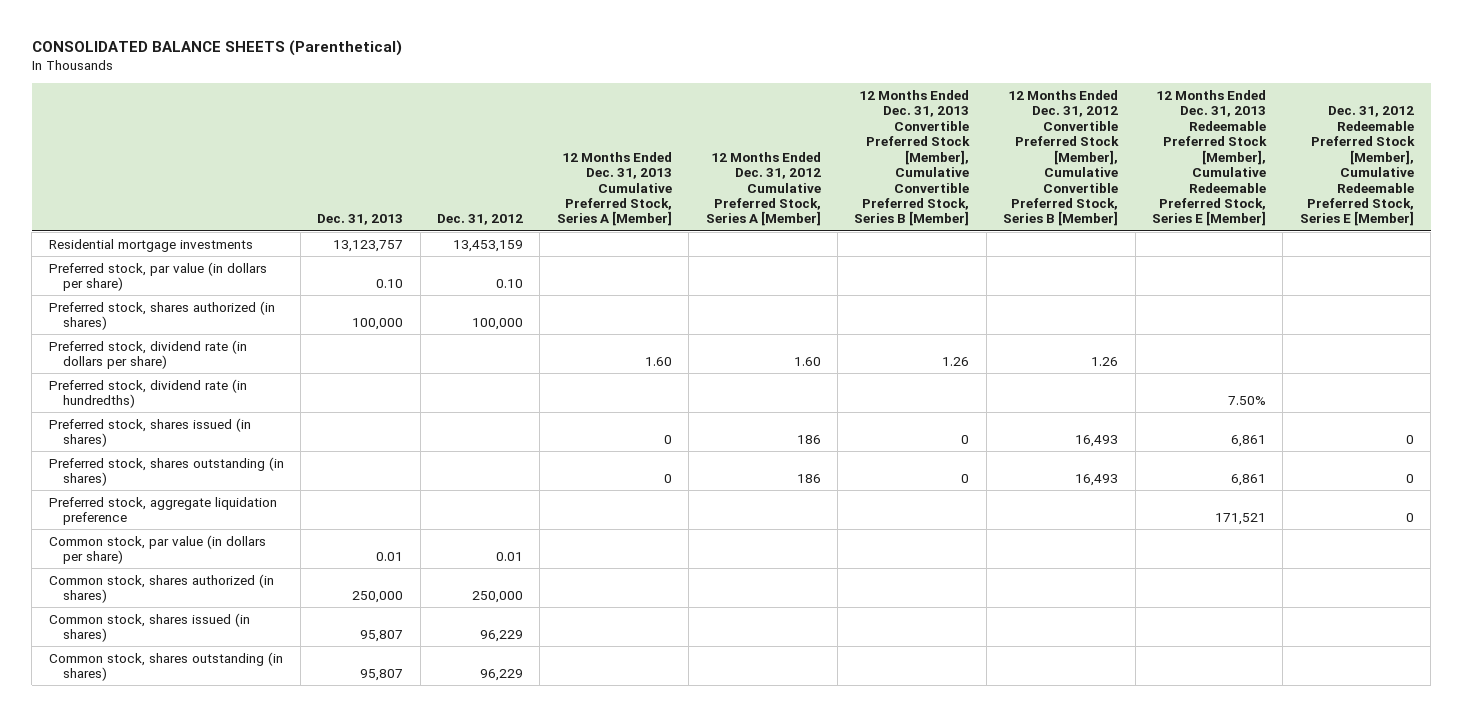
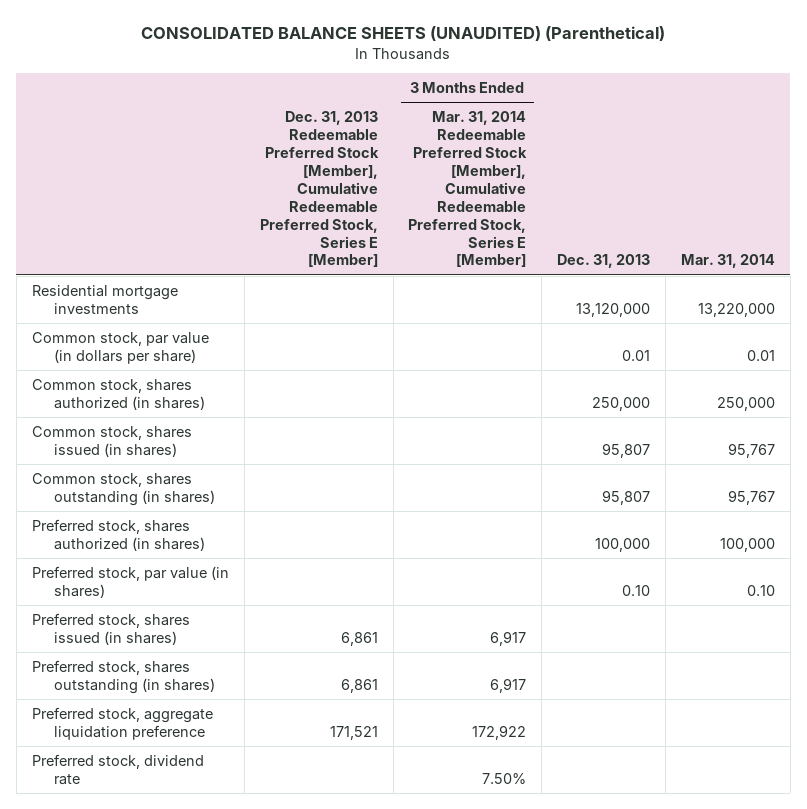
- CONSOLIDATED BALANCE SHEETS (Parenthetical)
+ CONSOLIDATED BALANCE SHEETS (UNAUDITED) (Parenthetical)
- | Dec. 31, 2013 | Dec. 31, 2012 | 12 Months Ended Dec. 31, 2013 Cumulative Preferred Stock, Series A [Member] | 12 Months Ended Dec. 31, 2012 Cumulative Preferred Stock, Series A [Member] | 12 Months Ended Dec. 31, 2013 Convertible Preferred Stock [Member], Cumulative Convertible Preferred Stock, Series B [Member] | 12 Months Ended Dec. 31, 2012 Convertible Preferred Stock [Member], Cumulative Convertible Preferred Stock, Series B [Member] | 12 Months Ended Dec. 31, 2013 Redeemable Preferred Stock [Member], Cumulative Redeemable Preferred Stock, Series E [Member] | Dec. 31, 2012 Redeemable Preferred Stock [Member], Cumulative Redeemable Preferred Stock, Series E [Member]
+ | Dec. 31, 2013 Redeemable Preferred Stock [Member], Cumulative Redeemable Preferred Stock, Series E [Member] | 3 Months Ended Mar. 31, 2014 Redeemable Preferred Stock [Member], Cumulative Redeemable Preferred Stock, Series E [Member] | Dec. 31, 2013 | Mar. 31, 2014
- Residential mortgage investments | 13,123,757 | 13,453,159 | | | | | |
- Preferred stock, par value (in dollars per share) | 0.10 | 0.10 | | | | | |
- Preferred stock, dividend rate (in dollars per share) | | | 1.60 | 1.60 | 1.26 | 1.26 | |
- Preferred stock, dividend rate (in hundredths) | | | | | | | 7.50% |
+ Residential mortgage investments | | | 13,120,000 | 13,220,000
moved down: Preferred stock, shares authorized (in shares) | | | 100,000 | 100,000
+ Preferred stock, par value (in shares) | | | 0.10 | 0.10
moved down: Preferred stock, shares issued (in shares) | 6,861 | 6,917 | |
moved down: Preferred stock, shares outstanding (in shares) | 6,861 | 6,917 | |
moved down: Preferred stock, aggregate liquidation preference | 171,521 | 172,922 | |
+ Preferred stock, dividend rate | | 7.50% | |

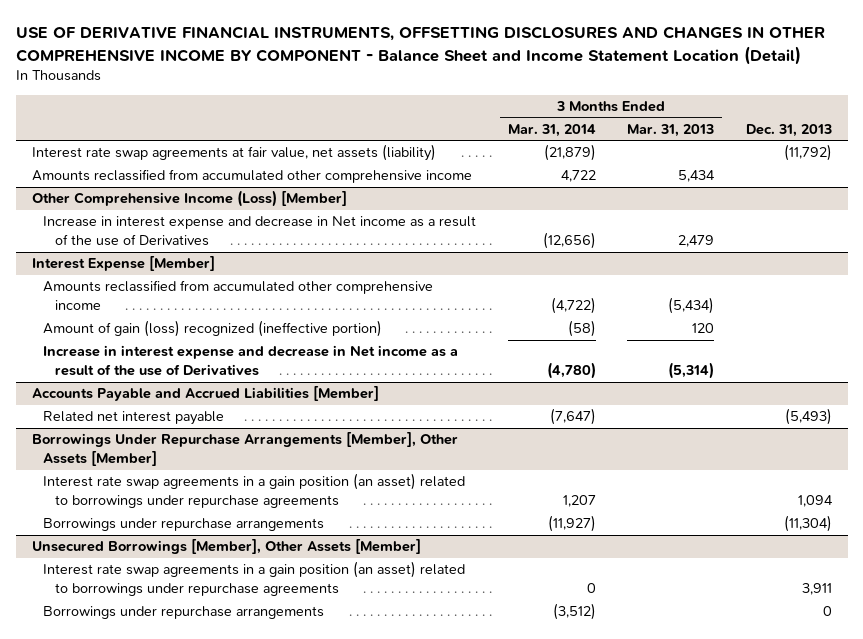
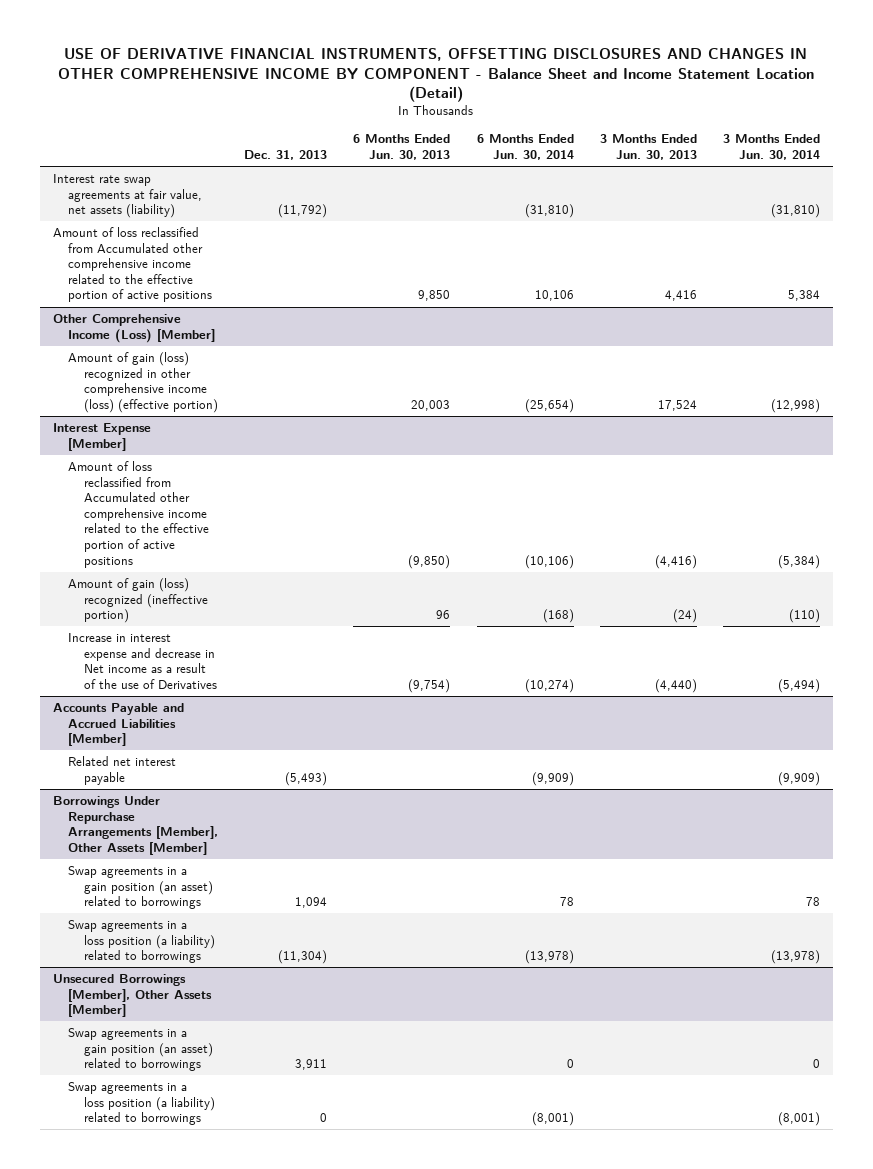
- | 3 Months Ended Mar. 31, 2014 | 3 Months Ended Mar. 31, 2013 | Dec. 31, 2013
+ | Dec. 31, 2013 | 6 Months Ended Jun. 30, 2013 | 6 Months Ended Jun. 30, 2014 | 3 Months Ended Jun. 30, 2013 | 3 Months Ended Jun. 30, 2014
- Amounts reclassified from accumulated other comprehensive income | 4,722 | 5,434 |
+ Amount of loss reclassified from Accumulated other comprehensive income related to the effective portion of active positions | | 9,850 | 10,106 | 4,416 | 5,384
@ Other Comprehensive Income (Loss) [Member]
- Increase in interest expense and decrease in Net income as a result of the use of Derivatives | (12,656) | 2,479 |
+ Amount of gain (loss) recognized in other comprehensive income (loss) (effective portion) | | 20,003 | (25,654) | 17,524 | (12,998)
@ Interest Expense [Member]
- Amounts reclassified from accumulated other comprehensive income | (4,722) | (5,434) |
+ Amount of loss reclassified from Accumulated other comprehensive income related to the effective portion of active positions | | (9,850) | (10,106) | (4,416) | (5,384)
@ Borrowings Under Repurchase Arrangements [Member], Other Assets [Member]
- Interest rate swap agreements in a gain position (an asset) related to borrowings under repurchase agreements | 1,207 | | 1,094
- Borrowings under repurchase arrangements | (11,927) | | (11,304)
+ Swap agreements in a gain position (an asset) related to borrowings | 1,094 | | 78 | | 78
+ Swap agreements in a loss position (a liability) related to borrowings | (11,304) | | (13,978) | | (13,978)
@ Unsecured Borrowings [Member], Other Assets [Member]
- Interest rate swap agreements in a gain position (an asset) related to borrowings under repurchase agreements | 0 | | 3,911
- Borrowings under repurchase arrangements | (3,512) | | 0
+ Swap agreements in a gain position (an asset) related to borrowings | 3,911 | | 0 | | 0
+ Swap agreements in a loss position (a liability) related to borrowings | 0 | | (8,001) | | (8,001)

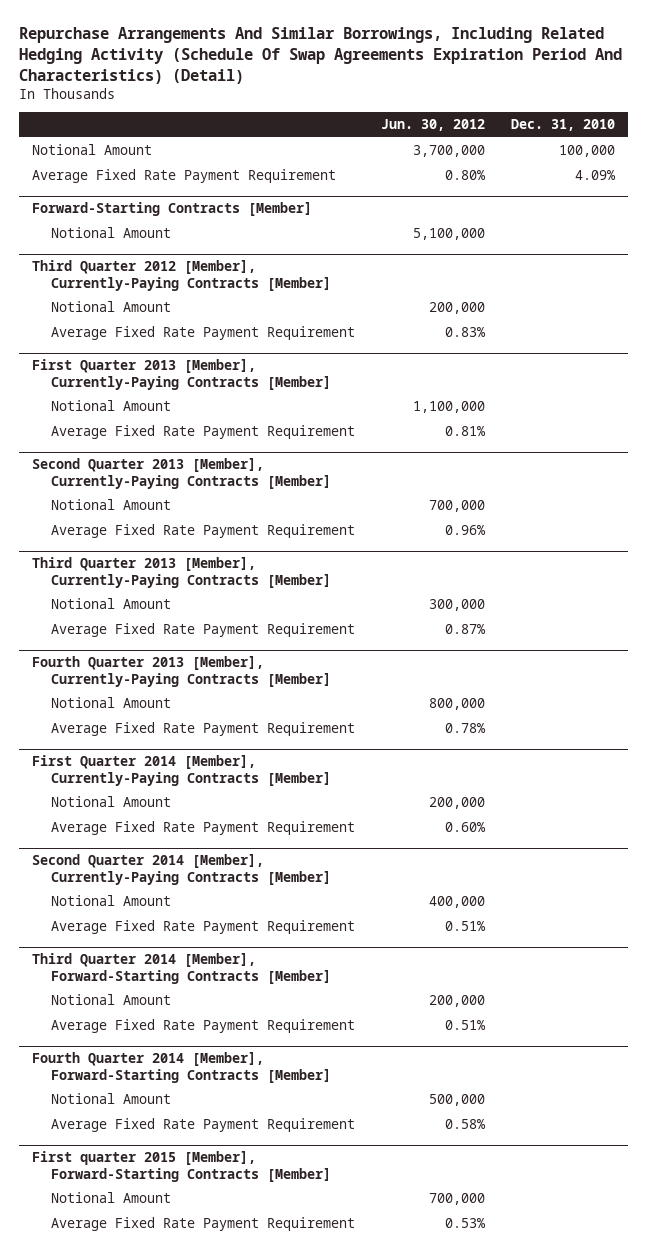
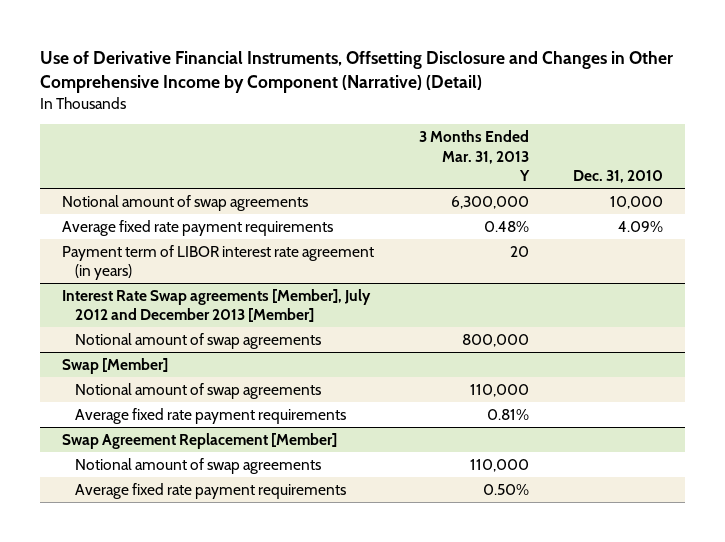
- Repurchase Arrangements And Similar Borrowings, Including Related Hedging Activity (Schedule Of Swap Agreements Expiration Period And Characteristics) (Detail)
+ Use of Derivative Financial Instruments, Offsetting Disclosure and Changes in Other Comprehensive Income by Component (Narrative) (Detail)
- | Jun. 30, 2012 | Dec. 31, 2010
+ | 3 Months Ended Mar. 31, 2013 Y | Dec. 31, 2010
- Notional Amount | 3,700,000 | 100,000
- Average Fixed Rate Payment Requirement | 0.80% | 4.09%
- Forward-Starting Contracts [Member]
- Notional Amount | 5,100,000 |
- Third Quarter 2012 [Member], Currently-Paying Contracts [Member]
- Notional Amount | 200,000 |
- Average Fixed Rate Payment Requirement | 0.83% |
- First Quarter 2013 [Member], Currently-Paying Contracts [Member]
- Notional Amount | 1,100,000 |
- Average Fixed Rate Payment Requirement | 0.81% |
- Second Quarter 2013 [Member], Currently-Paying Contracts [Member]
- Notional Amount | 700,000 |
- Average Fixed Rate Payment Requirement | 0.96% |
- Third Quarter 2013 [Member], Currently-Paying Contracts [Member]
- Notional Amount | 300,000 |
- Average Fixed Rate Payment Requirement | 0.87% |
- Fourth Quarter 2013 [Member], Currently-Paying Contracts [Member]
- Notional Amount | 800,000 |
- Average Fixed Rate Payment Requirement | 0.78% |
- First Quarter 2014 [Member], Currently-Paying Contracts [Member]
- Notional Amount | 200,000 |
- Average Fixed Rate Payment Requirement | 0.60% |
- Second Quarter 2014 [Member], Currently-Paying Contracts [Member]
- Notional Amount | 400,000 |
- Average Fixed Rate Payment Requirement | 0.51% |
- Third Quarter 2014 [Member], Forward-Starting Contracts [Member]
- Notional Amount | 200,000 |
- Average Fixed Rate Payment Requirement | 0.51% |
- Fourth Quarter 2014 [Member], Forward-Starting Contracts [Member]
- Notional Amount | 500,000 |
- Average Fixed Rate Payment Requirement | 0.58% |
- First quarter 2015 [Member], Forward-Starting Contracts [Member]
- Notional Amount | 700,000 |
- Average Fixed Rate Payment Requirement | 0.53% |
+ Notional amount of swap agreements | 6,300,000 | 10,000
+ Average fixed rate payment requirements | 0.48% | 4.09%
+ Payment term of LIBOR interest rate agreement (in years) | 20 |
+ Interest Rate Swap agreements [Member], July 2012 and December 2013 [Member]
+ Notional amount of swap agreements | 800,000 |
+ Swap [Member]
+ Notional amount of swap agreements | 110,000 |
+ Average fixed rate payment requirements | 0.81% |
+ Swap Agreement Replacement [Member]
+ Notional amount of swap agreements | 110,000 |
+ Average fixed rate payment requirements | 0.50% |

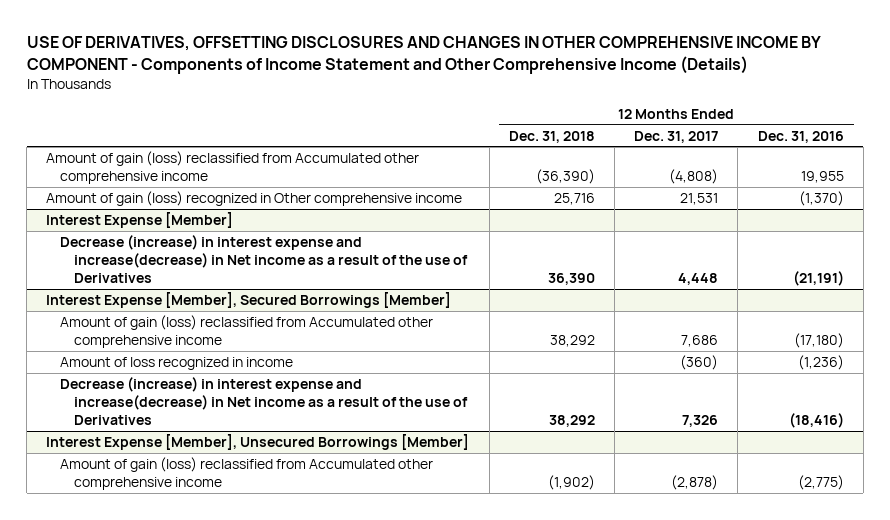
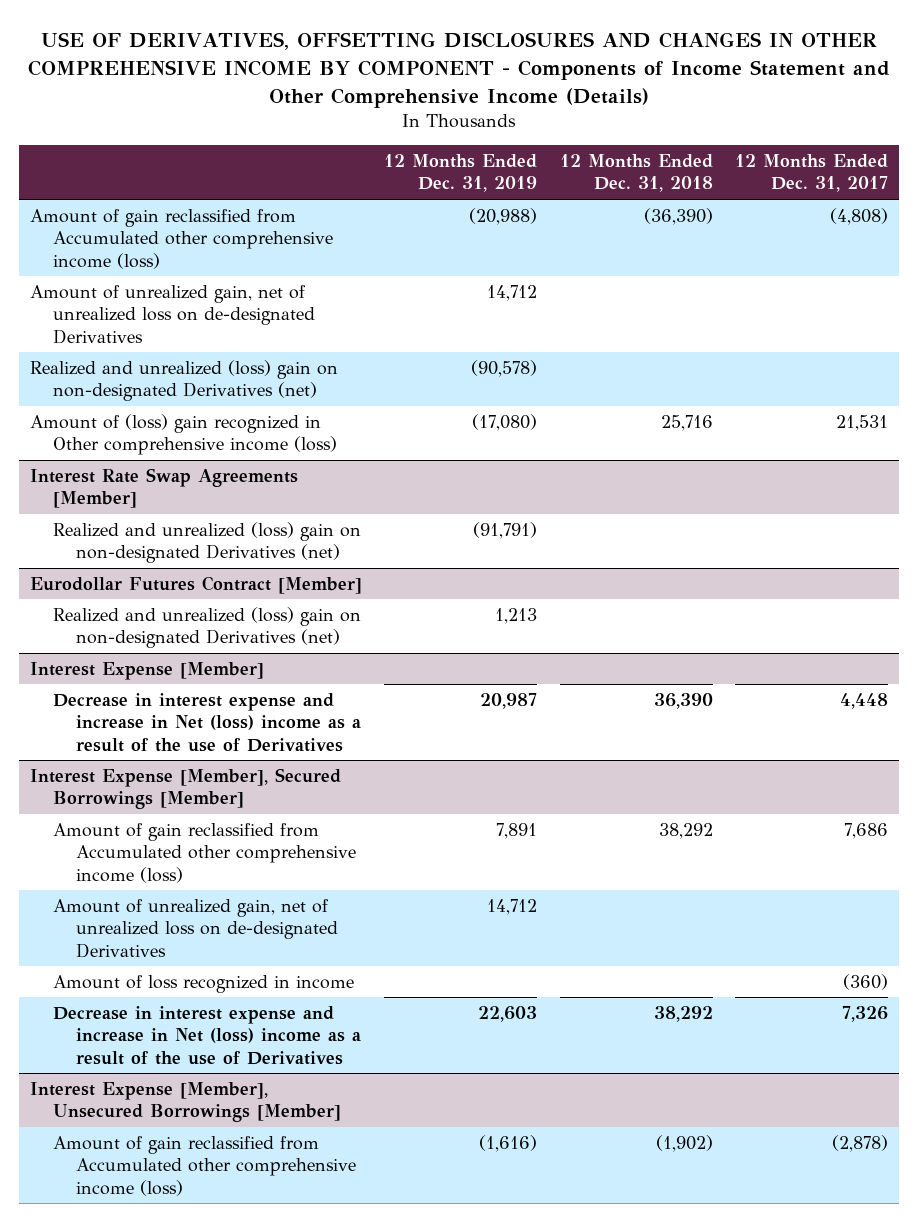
- | 12 Months Ended Dec. 31, 2018 | 12 Months Ended Dec. 31, 2017 | 12 Months Ended Dec. 31, 2016
+ | 12 Months Ended Dec. 31, 2019 | 12 Months Ended Dec. 31, 2018 | 12 Months Ended Dec. 31, 2017
- Amount of gain (loss) reclassified from Accumulated other comprehensive income | (36,390) | (4,808) | 19,955
- Amount of gain (loss) recognized in Other comprehensive income | 25,716 | 21,531 | (1,370)
+ Amount of gain reclassified from Accumulated other comprehensive income (loss) | (20,988) | (36,390) | (4,808)
+ Amount of unrealized gain, net of unrealized loss on de-designated Derivatives | 14,712 | |
+ Realized and unrealized (loss) gain on non-designated Derivatives (net) | (90,578) | |
+ Amount of (loss) gain recognized in Other comprehensive income (loss) | (17,080) | 25,716 | 21,531
+ Interest Rate Swap Agreements [Member]
+ Realized and unrealized (loss) gain on non-designated Derivatives (net) | (91,791) | |
+ Eurodollar Futures Contract [Member]
+ Realized and unrealized (loss) gain on non-designated Derivatives (net) | 1,213 | |
@ Interest Expense [Member]
- Decrease (increase) in interest expense and increase(decrease) in Net income as a result of the use of Derivatives | 36,390 | 4,448 | (21,191)
+ Decrease in interest expense and increase in Net (loss) income as a result of the use of Derivatives | 20,987 | 36,390 | 4,448
@ Interest Expense [Member], Secured Borrowings [Member]
- Amount of gain (loss) reclassified from Accumulated other comprehensive income | 38,292 | 7,686 | (17,180)
+ Amount of gain reclassified from Accumulated other comprehensive income (loss) | 7,891 | 38,292 | 7,686
+ Amount of unrealized gain, net of unrealized loss on de-designated Derivatives | 14,712 | |
- Decrease (increase) in interest expense and increase(decrease) in Net income as a result of the use of Derivatives | 38,292 | 7,326 | (18,416)
+ Decrease in interest expense and increase in Net (loss) income as a result of the use of Derivatives | 22,603 | 38,292 | 7,326
@ Interest Expense [Member], Unsecured Borrowings [Member]
- Amount of gain (loss) reclassified from Accumulated other comprehensive income | (1,902) | (2,878) | (2,775)
+ Amount of gain reclassified from Accumulated other comprehensive income (loss) | (1,616) | (1,902) | (2,878)

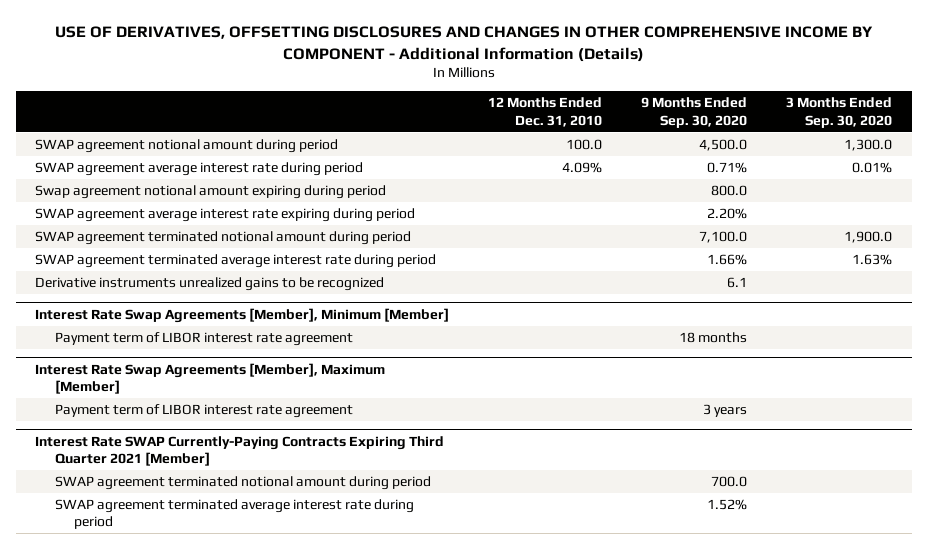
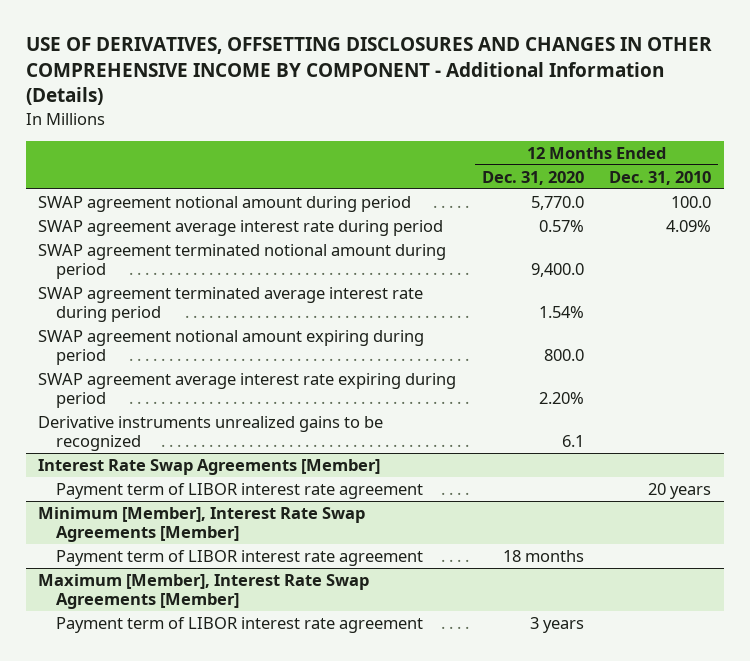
- | 12 Months Ended Dec. 31, 2010 | 9 Months Ended Sep. 30, 2020 | 3 Months Ended Sep. 30, 2020
+ | 12 Months Ended Dec. 31, 2020 | 12 Months Ended Dec. 31, 2010
- Swap agreement notional amount expiring during period | | 800.0 |
+ SWAP agreement notional amount expiring during period | 800.0 |
moved down: SWAP agreement average interest rate expiring during period | 2.20% |
- Interest Rate Swap Agreements [Member], Minimum [Member]
+ Interest Rate Swap Agreements [Member]
+ Payment term of LIBOR interest rate agreement | | 20 years
+ Minimum [Member], Interest Rate Swap Agreements [Member]
- Interest Rate Swap Agreements [Member], Maximum [Member]
+ Maximum [Member], Interest Rate Swap Agreements [Member]
- Interest Rate SWAP Currently-Paying Contracts Expiring Third Quarter 2021 [Member]
- SWAP agreement terminated notional amount during period | | 700.0 |
- SWAP agreement terminated average interest rate during period | | 1.52% |

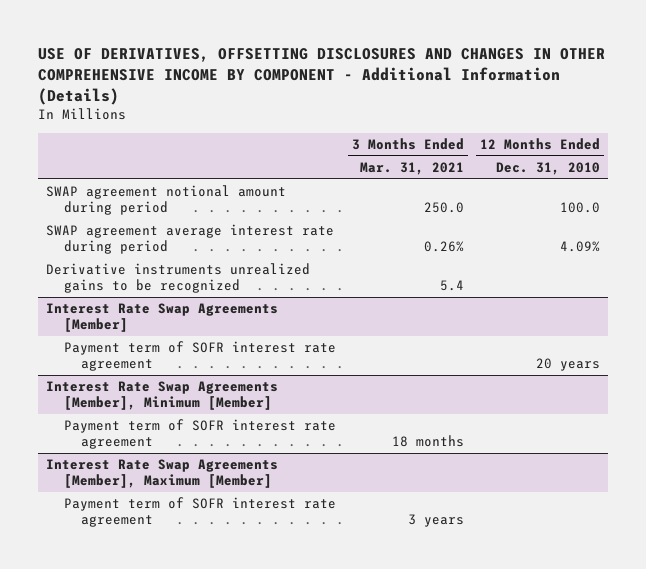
- | 12 Months Ended Dec. 31, 2020 | 12 Months Ended Dec. 31, 2010
+ | 3 Months Ended Mar. 31, 2021 | 12 Months Ended Dec. 31, 2010
- SWAP agreement terminated notional amount during period | 9,400.0 |
- SWAP agreement terminated average interest rate during period | 1.54% |
- SWAP agreement notional amount expiring during period | 800.0 |
- SWAP agreement average interest rate expiring during period | 2.20% |
@ Interest Rate Swap Agreements [Member]
- Payment term of LIBOR interest rate agreement | | 20 years
- Minimum [Member], Interest Rate Swap Agreements [Member]
- Payment term of LIBOR interest rate agreement | 18 months |
- Maximum [Member], Interest Rate Swap Agreements [Member]
- Payment term of LIBOR interest rate agreement | 3 years |
@ Interest Rate Swap Agreements [Member]
+ Payment term of SOFR interest rate agreement | | 20 years
+ Interest Rate Swap Agreements [Member], Minimum [Member]
+ Payment term of SOFR interest rate agreement | 18 months |
+ Interest Rate Swap Agreements [Member], Maximum [Member]
+ Payment term of SOFR interest rate agreement | 3 years |

